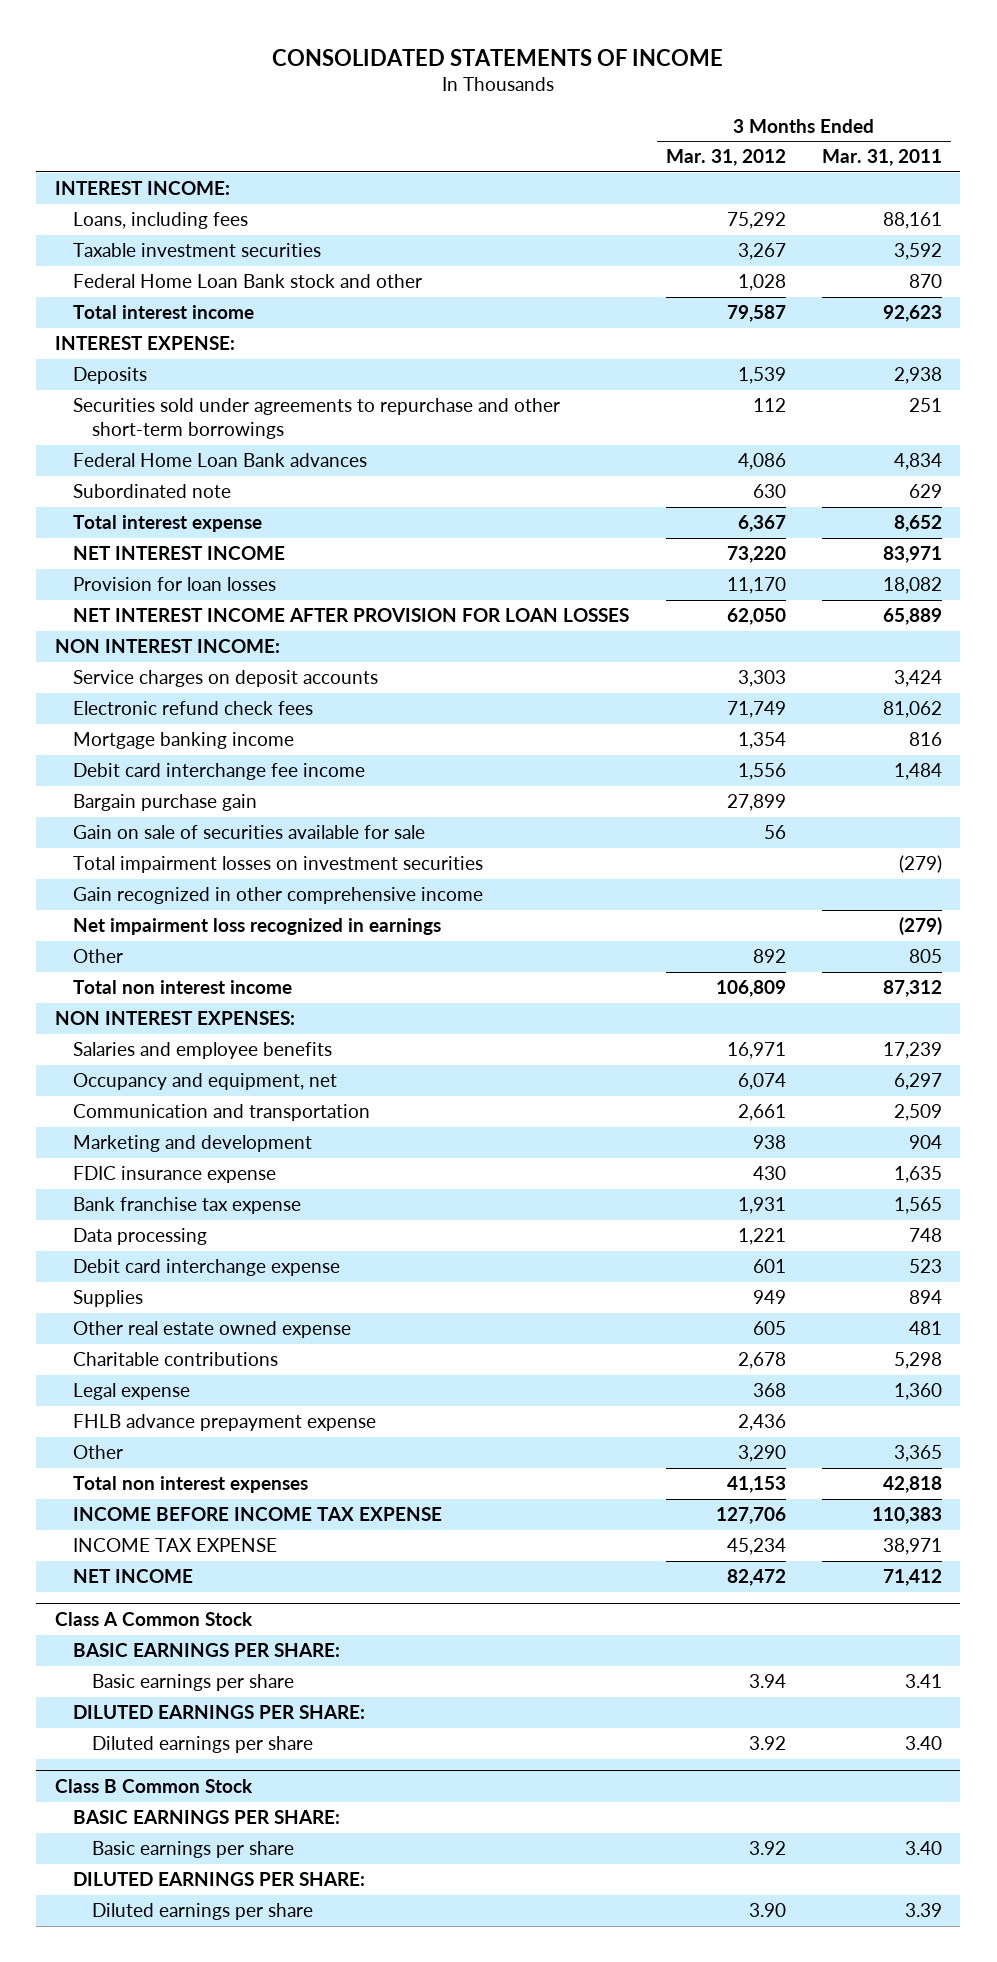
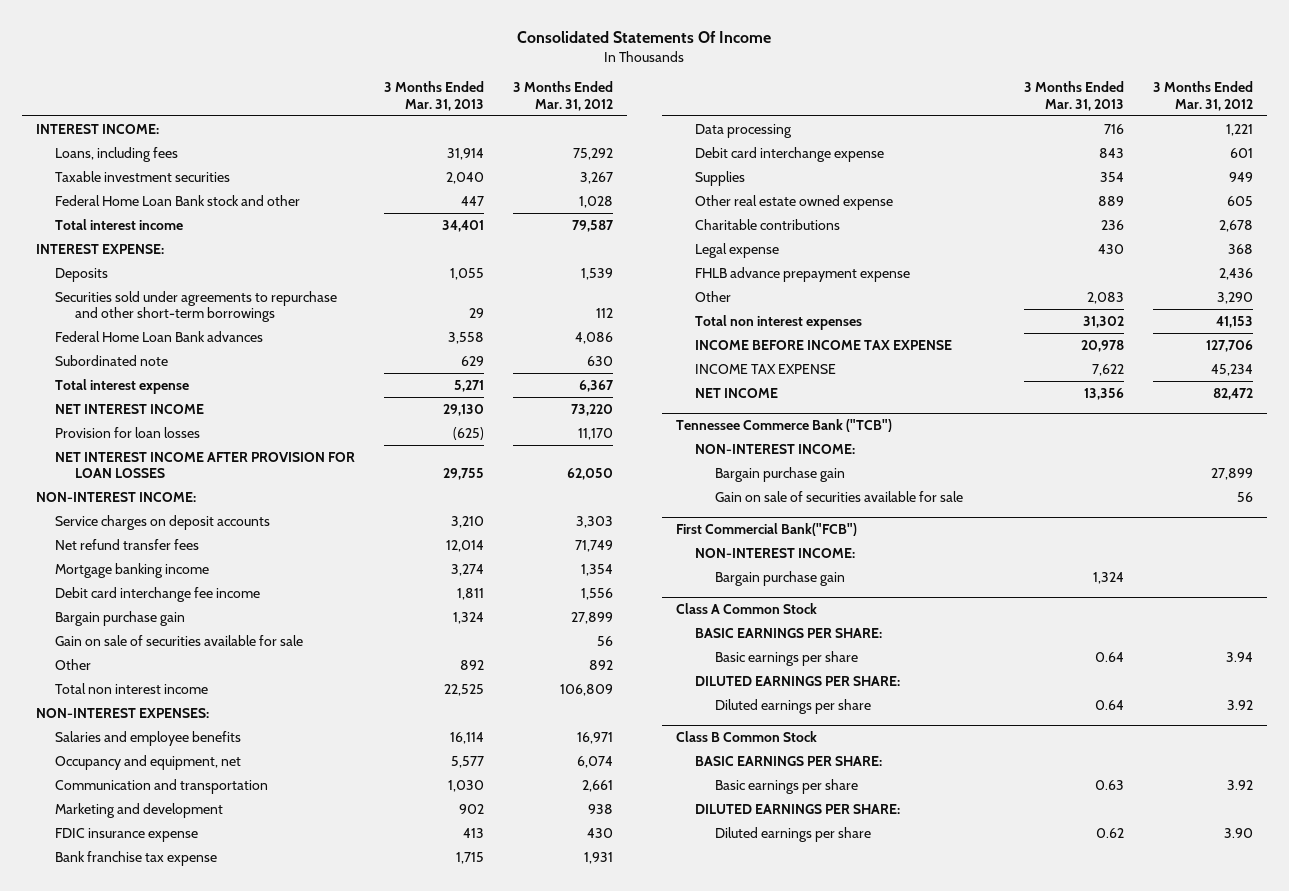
- CONSOLIDATED STATEMENTS OF INCOME
+ Consolidated Statements Of Income
- | 3 Months Ended Mar. 31, 2012 | 3 Months Ended Mar. 31, 2011
+ | 3 Months Ended Mar. 31, 2013 | 3 Months Ended Mar. 31, 2012
- NON INTEREST INCOME:
+ NON-INTEREST INCOME:
- Electronic refund check fees | 71,749 | 81,062
+ Net refund transfer fees | 12,014 | 71,749
- Total impairment losses on investment securities | | (279)
- Gain recognized in other comprehensive income
- Net impairment loss recognized in earnings | | (279)
- NON INTEREST EXPENSES:
+ NON-INTEREST EXPENSES:
+ Tennessee Commerce Bank ("TCB")
+ NON-INTEREST INCOME:
+ Bargain purchase gain | | 27,899
+ Gain on sale of securities available for sale | | 56
+ First Commercial Bank("FCB")
+ NON-INTEREST INCOME:
+ Bargain purchase gain | 1,324 |

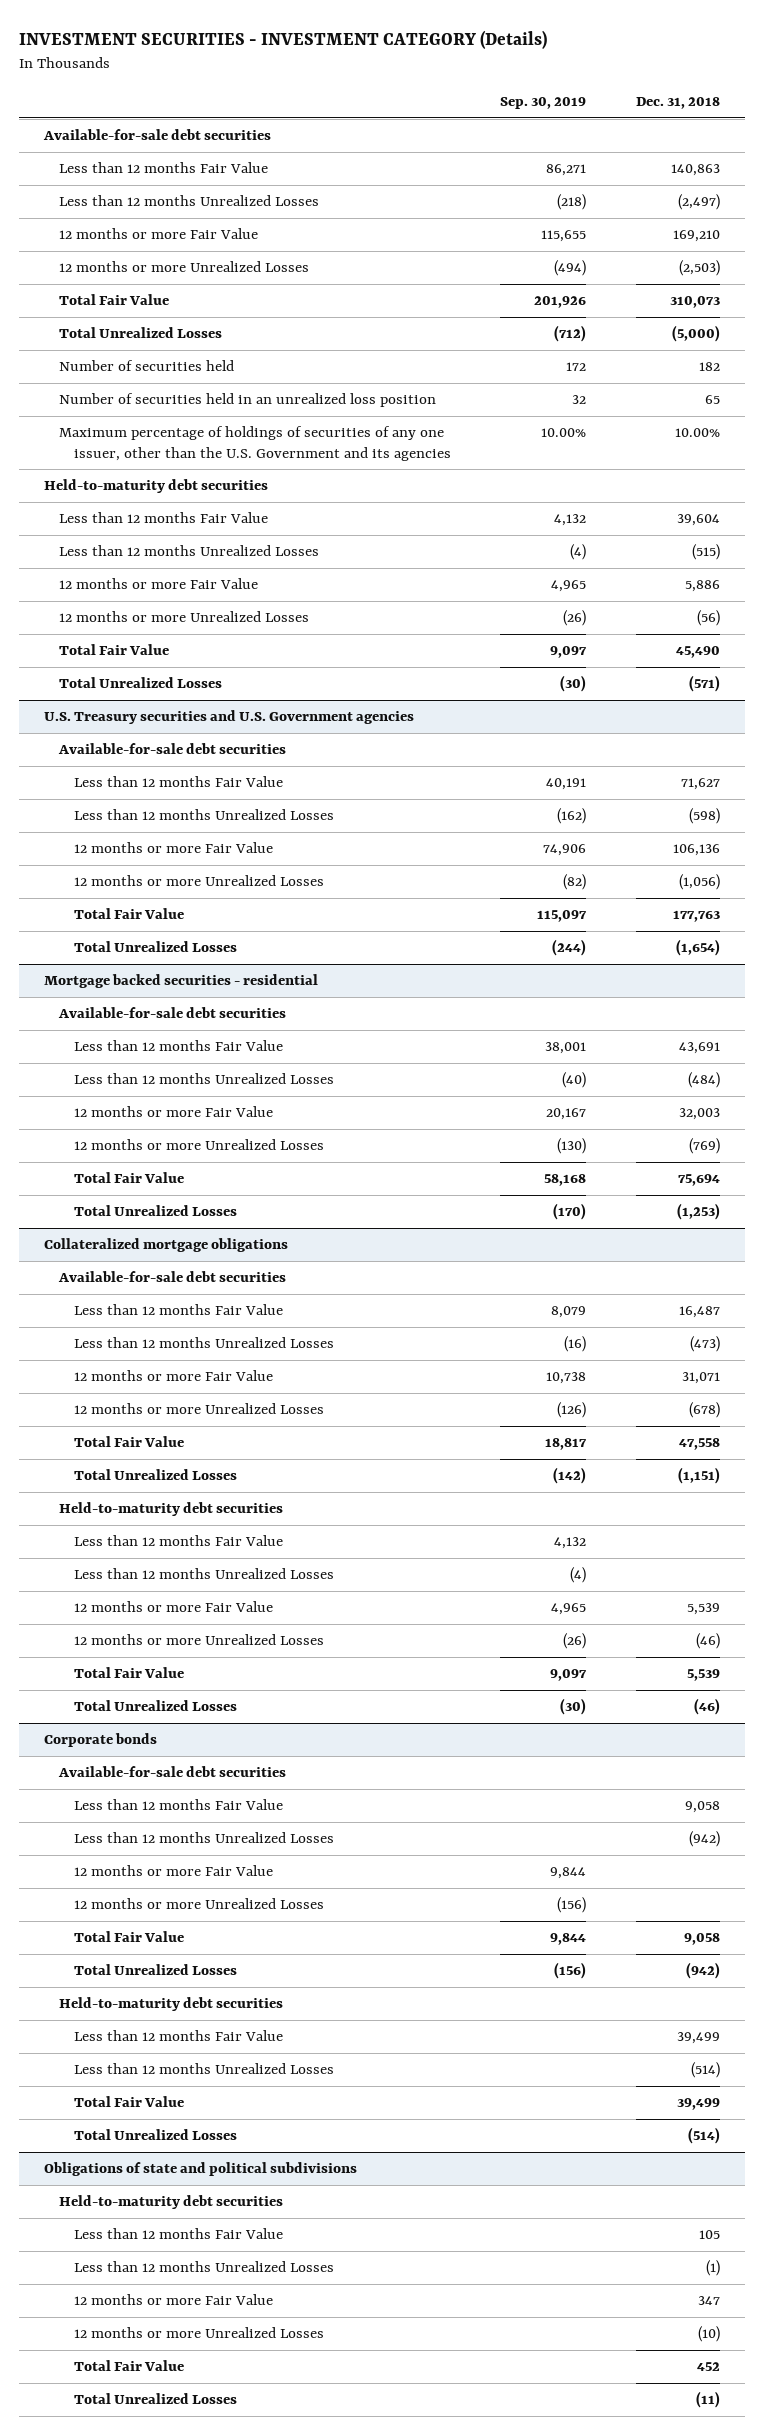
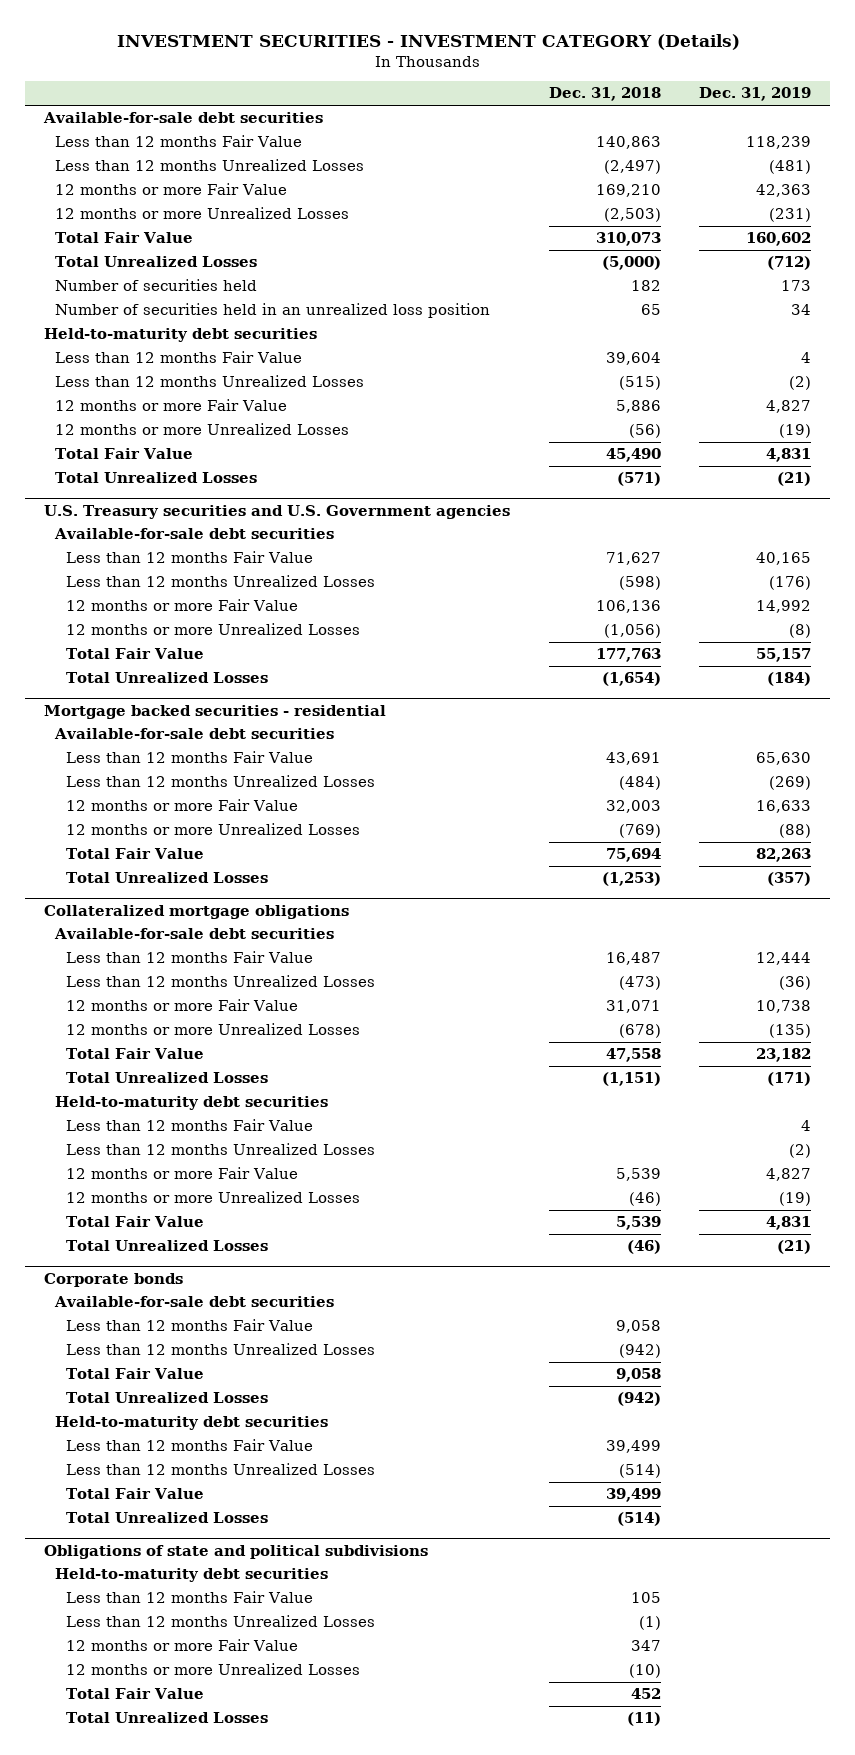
- | Sep. 30, 2019 | Dec. 31, 2018
+ | Dec. 31, 2018 | Dec. 31, 2019
- Maximum percentage of holdings of securities of any one issuer, other than the U.S. Government and its agencies | 10.00% | 10.00%
@ Corporate bonds
- 12 months or more Fair Value | 9,844 |
- 12 months or more Unrealized Losses | (156) |

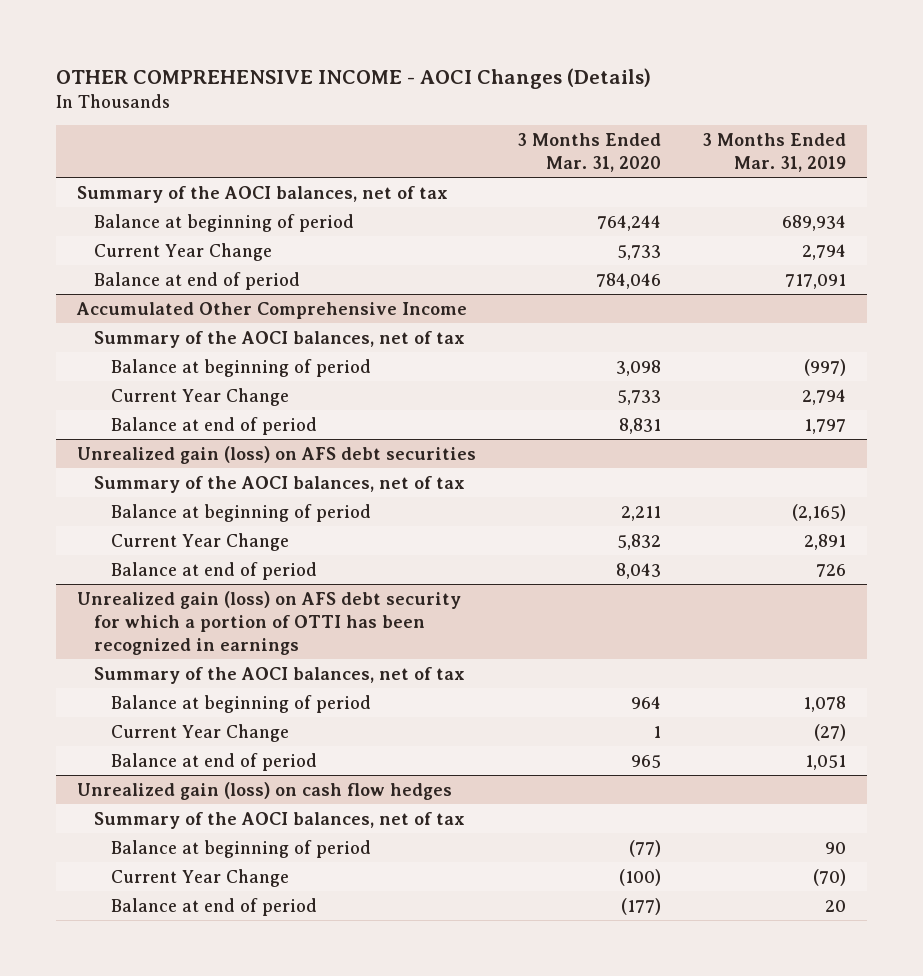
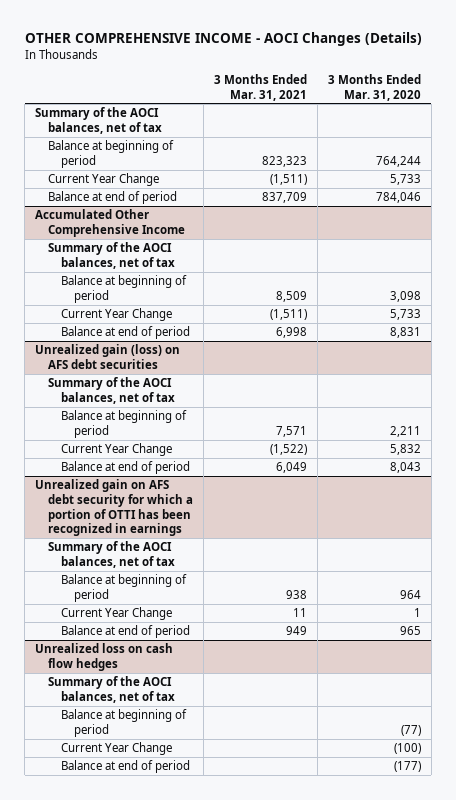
- | 3 Months Ended Mar. 31, 2020 | 3 Months Ended Mar. 31, 2019
+ | 3 Months Ended Mar. 31, 2021 | 3 Months Ended Mar. 31, 2020
- Unrealized gain (loss) on AFS debt security for which a portion of OTTI has been recognized in earnings
+ Unrealized gain on AFS debt security for which a portion of OTTI has been recognized in earnings
- Unrealized gain (loss) on cash flow hedges
+ Unrealized loss on cash flow hedges

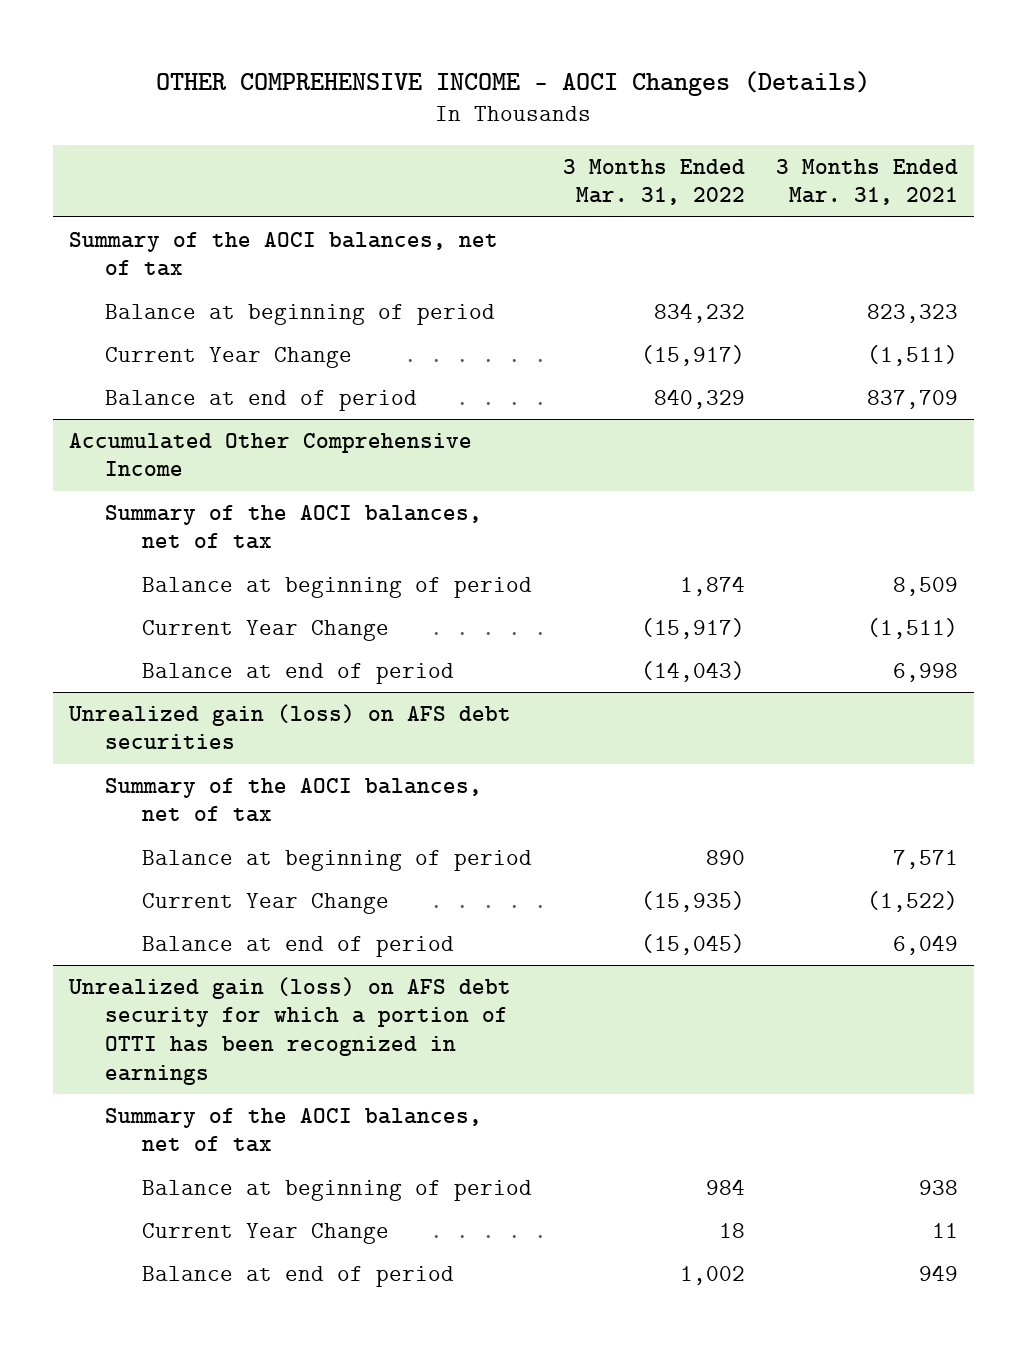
- | 3 Months Ended Mar. 31, 2021 | 3 Months Ended Mar. 31, 2020
+ | 3 Months Ended Mar. 31, 2022 | 3 Months Ended Mar. 31, 2021
- Unrealized gain on AFS debt security for which a portion of OTTI has been recognized in earnings
+ Unrealized gain (loss) on AFS debt security for which a portion of OTTI has been recognized in earnings
- Unrealized loss on cash flow hedges
- Summary of the AOCI balances, net of tax
- Balance at beginning of period | | (77)
- Current Year Change | | (100)
- Balance at end of period | | (177)

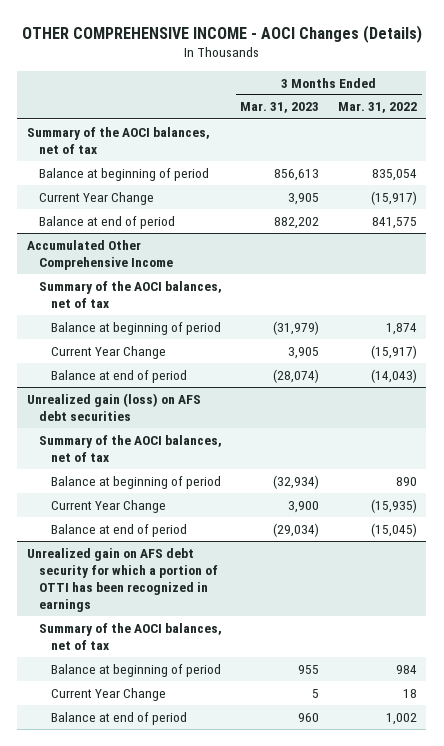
- | 3 Months Ended Mar. 31, 2022 | 3 Months Ended Mar. 31, 2021
+ | 3 Months Ended Mar. 31, 2023 | 3 Months Ended Mar. 31, 2022
- Balance at beginning of period | 834,232 | 823,323
+ Balance at beginning of period | 856,613 | 835,054
- Balance at end of period | 840,329 | 837,709
+ Balance at end of period | 882,202 | 841,575
- Unrealized gain (loss) on AFS debt security for which a portion of OTTI has been recognized in earnings
+ Unrealized gain on AFS debt security for which a portion of OTTI has been recognized in earnings

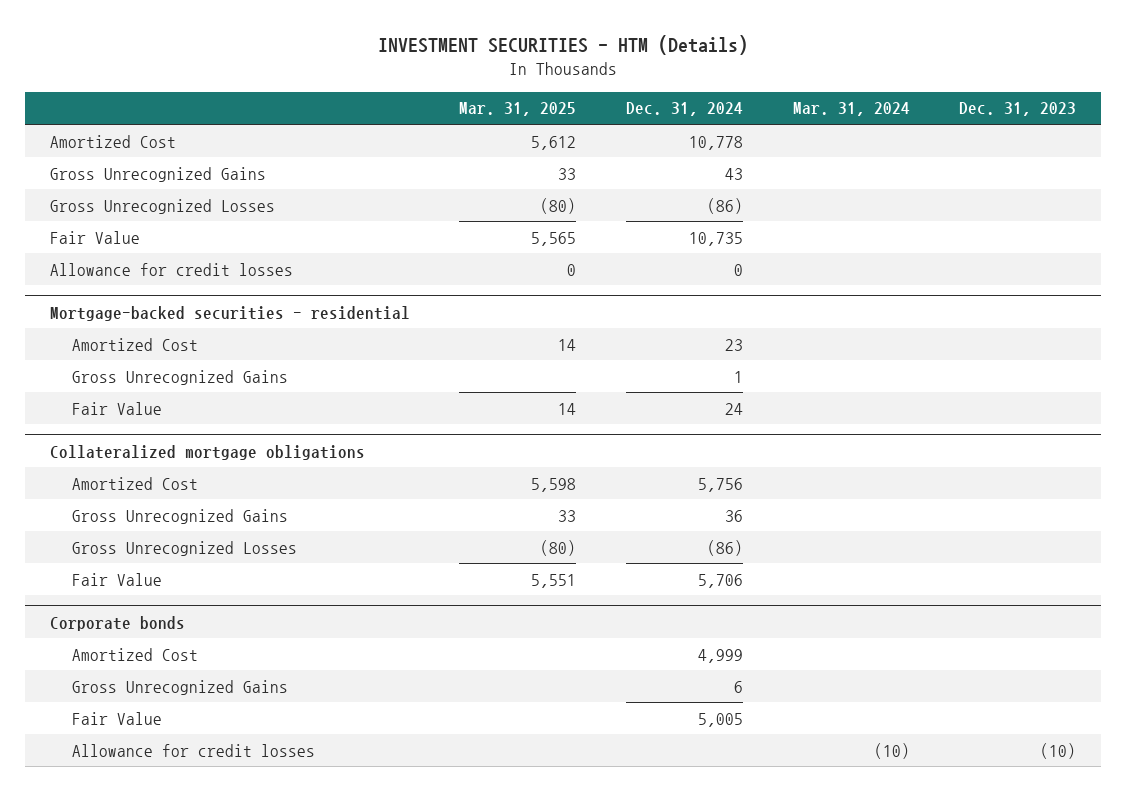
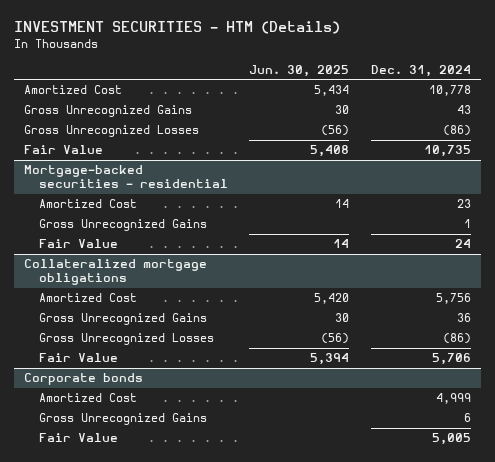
- | Mar. 31, 2025 | Dec. 31, 2024 | Mar. 31, 2024 | Dec. 31, 2023
+ | Jun. 30, 2025 | Dec. 31, 2024
- Allowance for credit losses | 0 | 0 | |
@ Corporate bonds
- Allowance for credit losses | | | (10) | (10)

